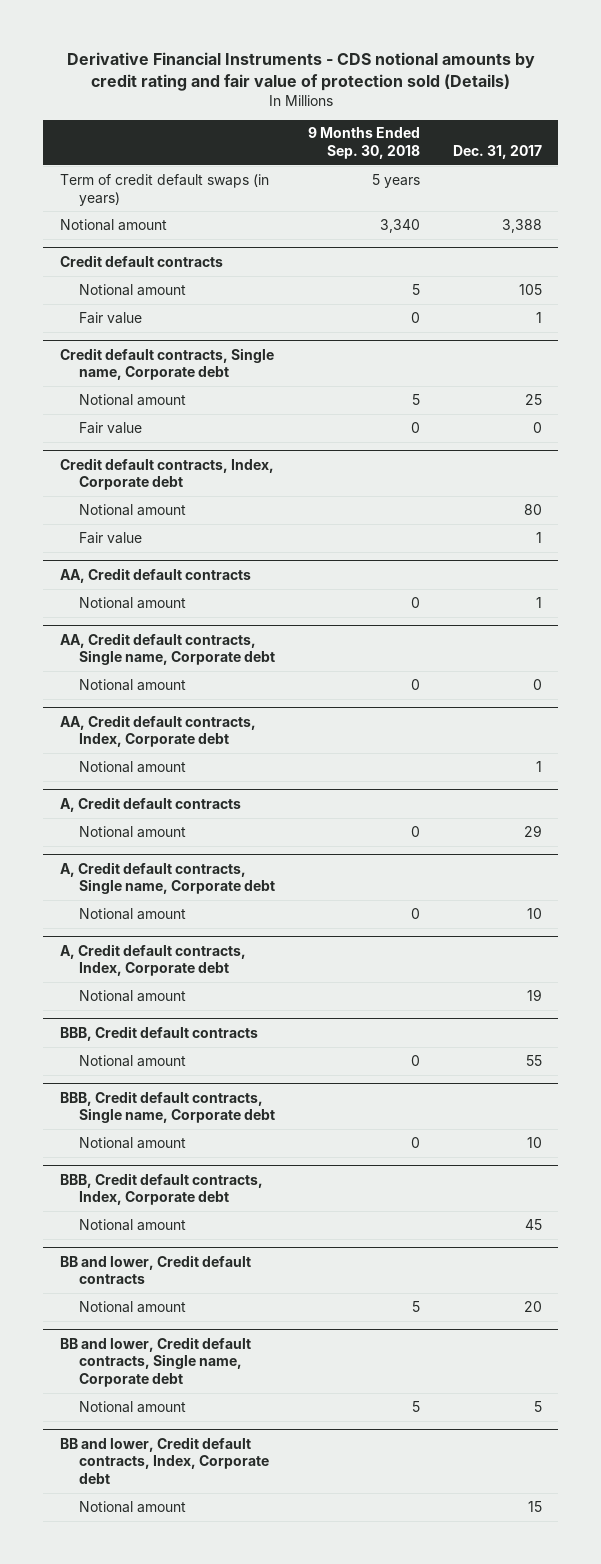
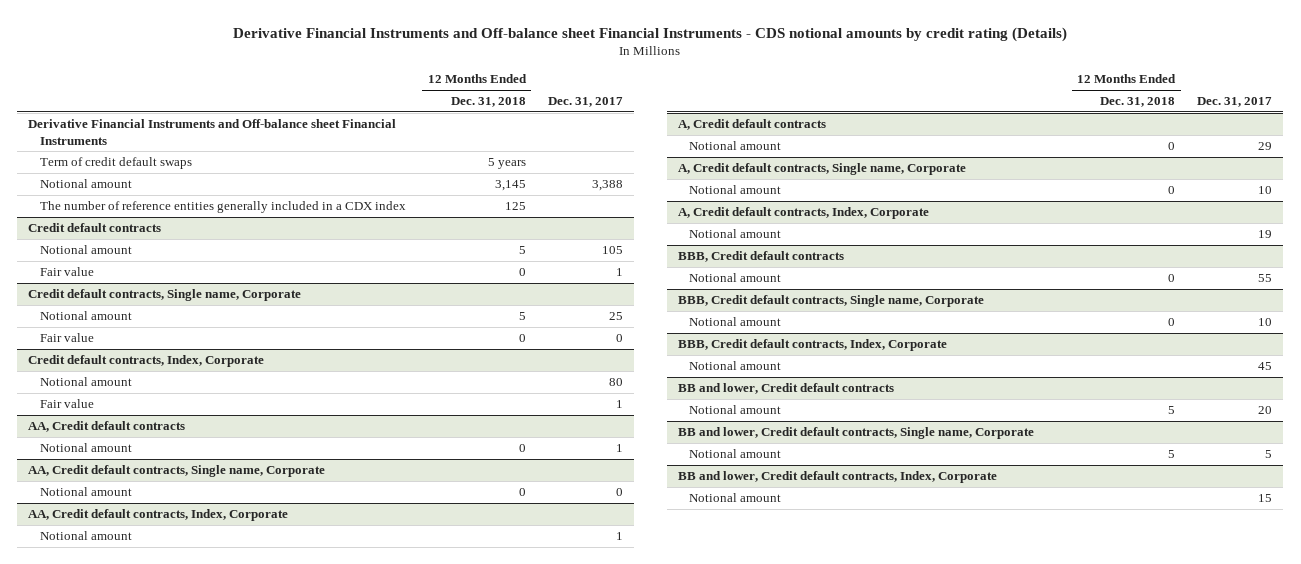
- Derivative Financial Instruments - CDS notional amounts by credit rating and fair value of protection sold (Details)
+ Derivative Financial Instruments and Off-balance sheet Financial Instruments - CDS notional amounts by credit rating (Details)
- | 9 Months Ended Sep. 30, 2018 | Dec. 31, 2017
+ | 12 Months Ended Dec. 31, 2018 | Dec. 31, 2017
- Term of credit default swaps (in years) | 5 years |
+ Derivative Financial Instruments and Off-balance sheet Financial Instruments
+ Term of credit default swaps | 5 years |
+ The number of reference entities generally included in a CDX index | 125 |
- Credit default contracts, Single name, Corporate debt
+ Credit default contracts, Single name, Corporate
- Credit default contracts, Index, Corporate debt
+ Credit default contracts, Index, Corporate
- AA, Credit default contracts, Single name, Corporate debt
+ AA, Credit default contracts, Single name, Corporate
- AA, Credit default contracts, Index, Corporate debt
+ AA, Credit default contracts, Index, Corporate
- A, Credit default contracts, Single name, Corporate debt
+ A, Credit default contracts, Single name, Corporate
- A, Credit default contracts, Index, Corporate debt
+ A, Credit default contracts, Index, Corporate
- BBB, Credit default contracts, Single name, Corporate debt
+ BBB, Credit default contracts, Single name, Corporate
- BBB, Credit default contracts, Index, Corporate debt
+ BBB, Credit default contracts, Index, Corporate
- BB and lower, Credit default contracts, Single name, Corporate debt
+ BB and lower, Credit default contracts, Single name, Corporate
- BB and lower, Credit default contracts, Index, Corporate debt
+ BB and lower, Credit default contracts, Index, Corporate

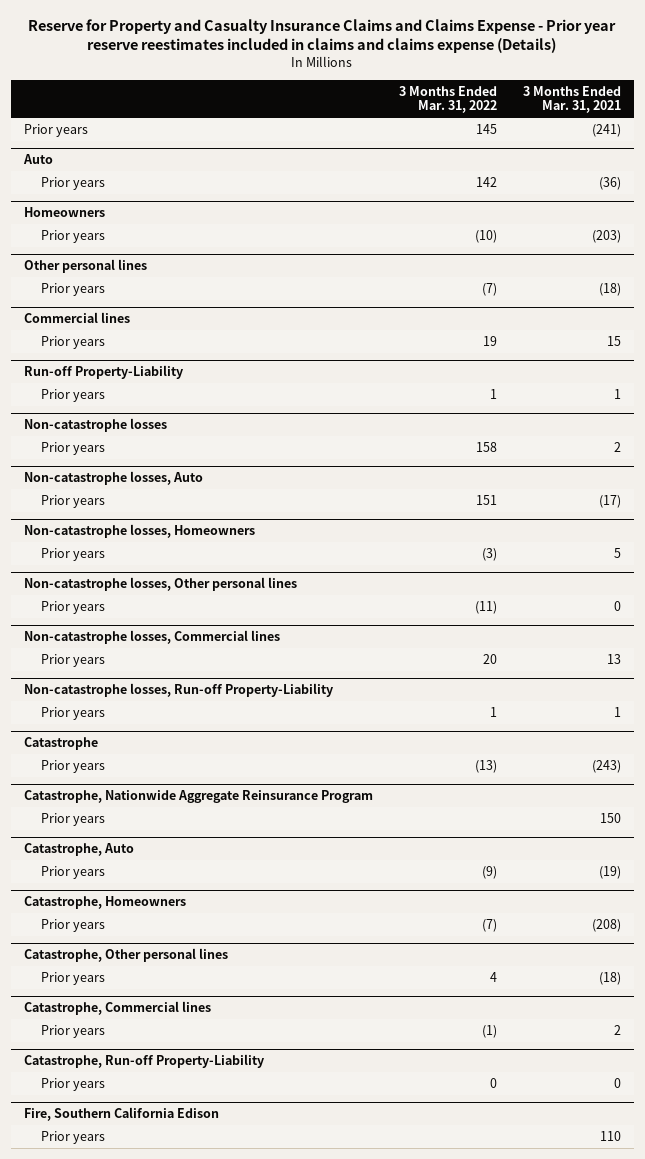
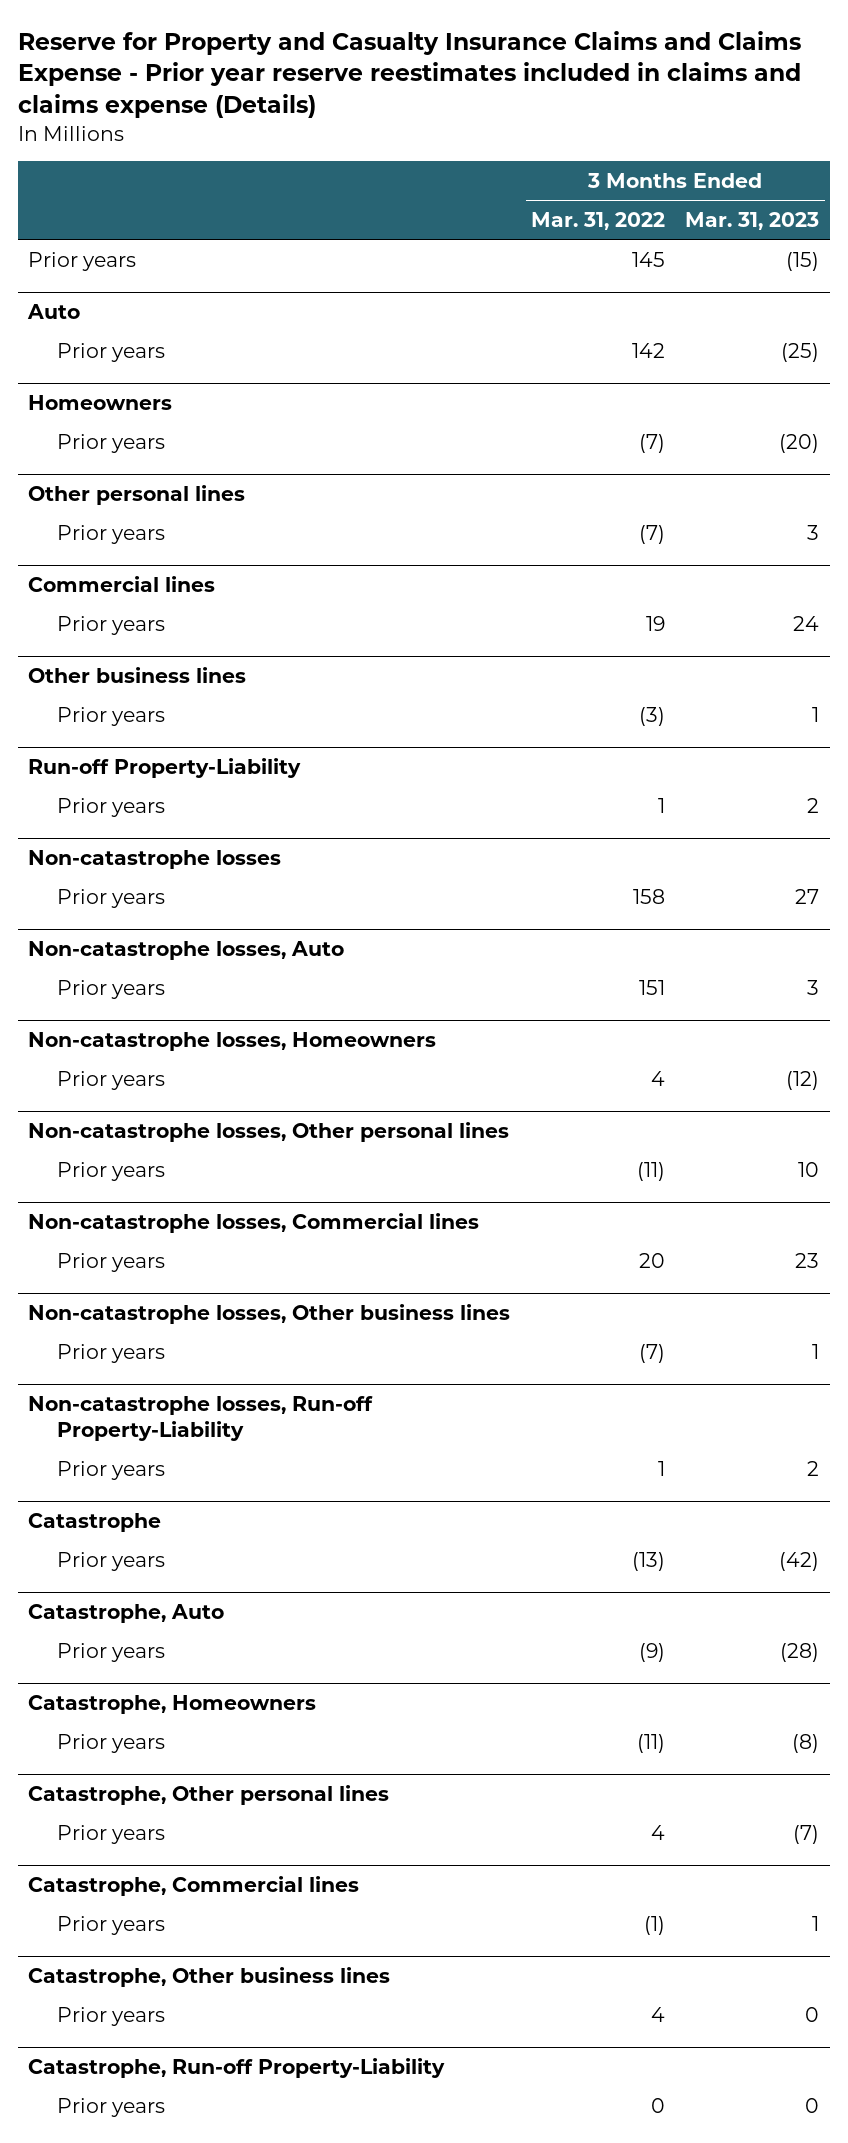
- | 3 Months Ended Mar. 31, 2022 | 3 Months Ended Mar. 31, 2021
+ | 3 Months Ended Mar. 31, 2022 | 3 Months Ended Mar. 31, 2023
@ Homeowners
- Prior years | (10) | (203)
+ Prior years | (7) | (20)
+ Other business lines
+ Prior years | (3) | 1
@ Non-catastrophe losses, Homeowners
- Prior years | (3) | 5
+ Prior years | 4 | (12)
+ Non-catastrophe losses, Other business lines
+ Prior years | (7) | 1
- Catastrophe, Nationwide Aggregate Reinsurance Program
- Prior years | | 150
@ Catastrophe, Homeowners
- Prior years | (7) | (208)
+ Prior years | (11) | (8)
+ Catastrophe, Other business lines
+ Prior years | 4 | 0
- Fire, Southern California Edison
- Prior years | | 110

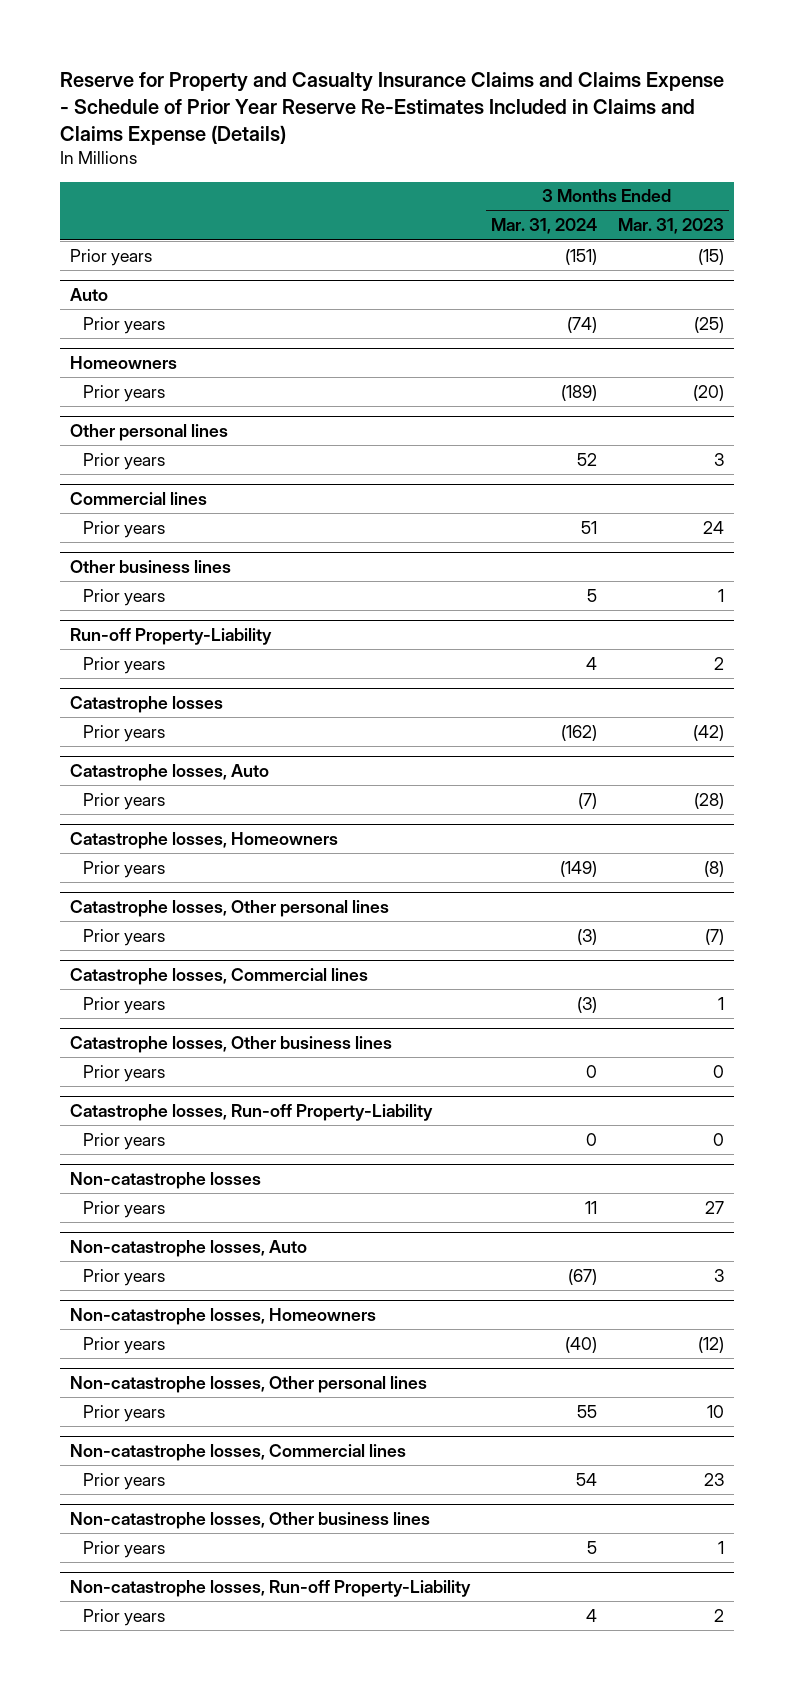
- Reserve for Property and Casualty Insurance Claims and Claims Expense - Prior year reserve reestimates included in claims and claims expense (Details)
+ Reserve for Property and Casualty Insurance Claims and Claims Expense - Schedule of Prior Year Reserve Re-Estimates Included in Claims and Claims Expense (Details)
- | 3 Months Ended Mar. 31, 2022 | 3 Months Ended Mar. 31, 2023
+ | 3 Months Ended Mar. 31, 2024 | 3 Months Ended Mar. 31, 2023
+ Catastrophe losses
+ Prior years | (162) | (42)
+ Catastrophe losses, Auto
+ Prior years | (7) | (28)
+ Catastrophe losses, Homeowners
+ Prior years | (149) | (8)
+ Catastrophe losses, Other personal lines
+ Prior years | (3) | (7)
+ Catastrophe losses, Commercial lines
+ Prior years | (3) | 1
+ Catastrophe losses, Other business lines
+ Prior years | 0 | 0
+ Catastrophe losses, Run-off Property-Liability
+ Prior years | 0 | 0
- Catastrophe
- Prior years | (13) | (42)
- Catastrophe, Auto
- Prior years | (9) | (28)
- Catastrophe, Homeowners
- Prior years | (11) | (8)
- Catastrophe, Other personal lines
- Prior years | 4 | (7)
- Catastrophe, Commercial lines
- Prior years | (1) | 1
- Catastrophe, Other business lines
- Prior years | 4 | 0
- Catastrophe, Run-off Property-Liability
- Prior years | 0 | 0

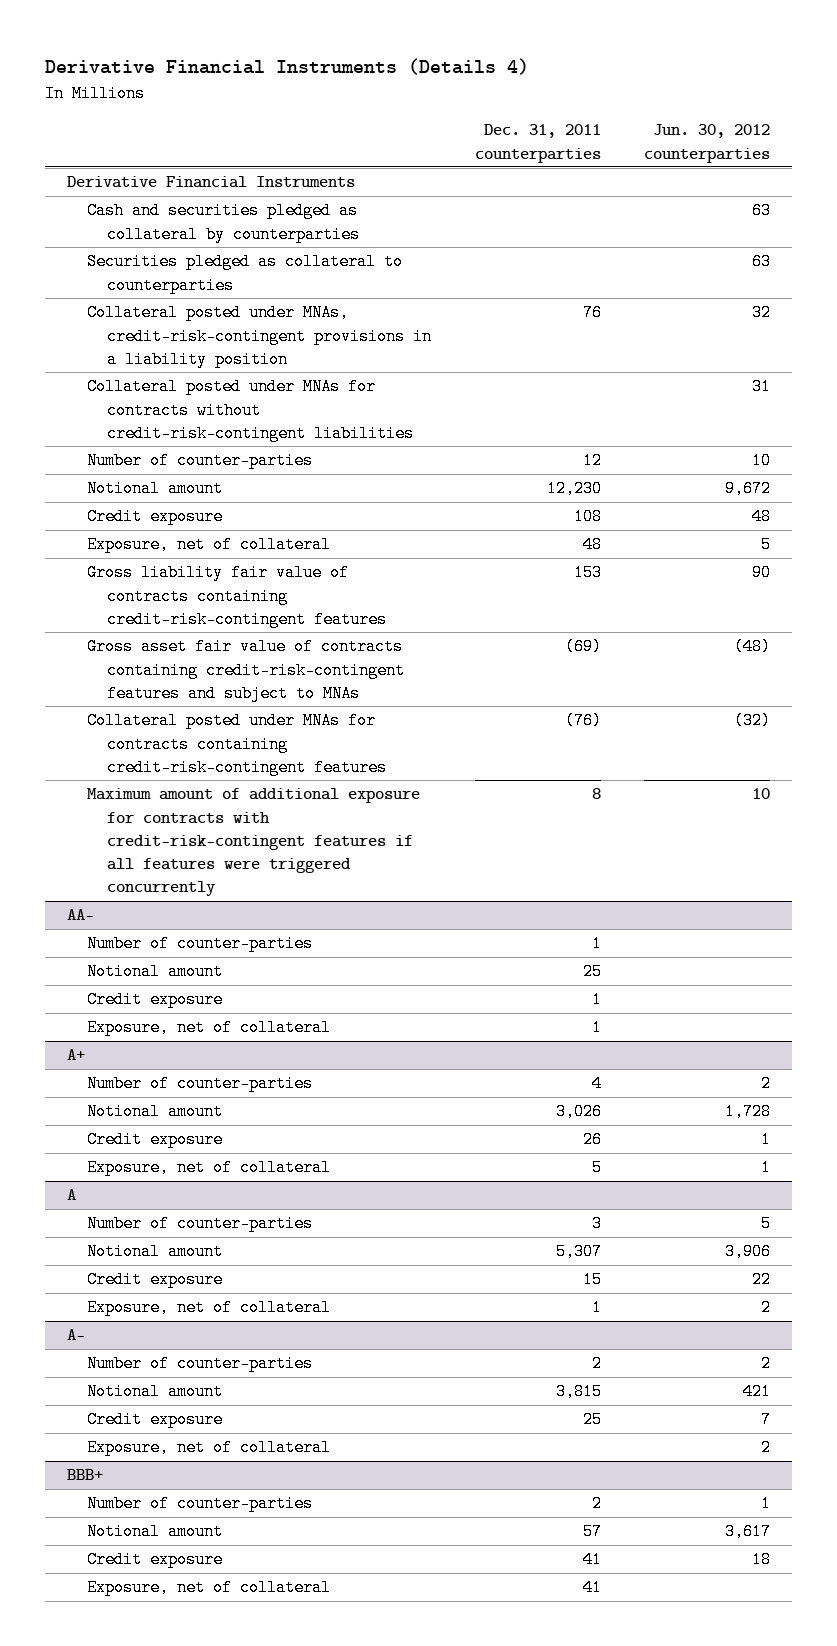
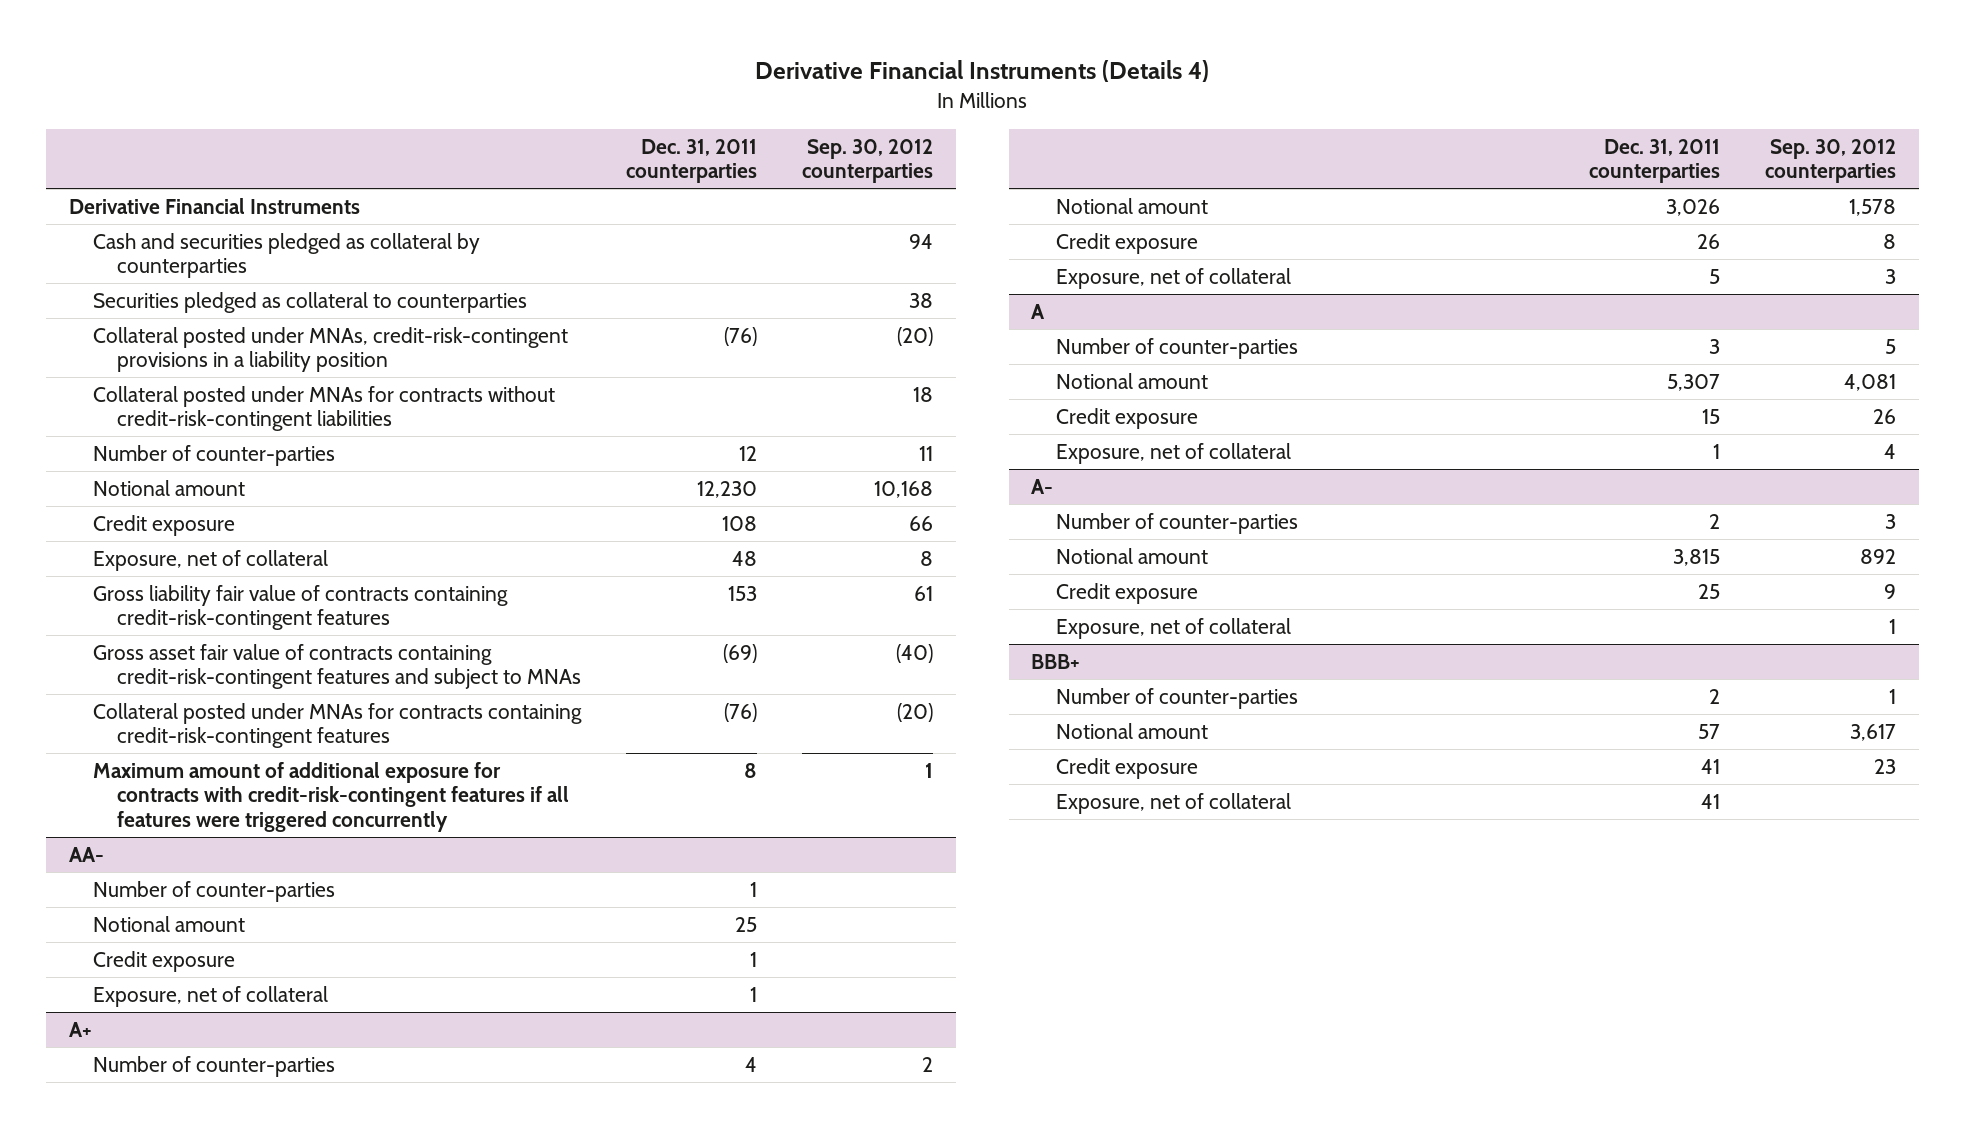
- | Dec. 31, 2011 counterparties | Jun. 30, 2012 counterparties
+ | Dec. 31, 2011 counterparties | Sep. 30, 2012 counterparties
- Collateral posted under MNAs, credit-risk-contingent provisions in a liability position | 76 | 32
+ Collateral posted under MNAs, credit-risk-contingent provisions in a liability position | (76) | (20)

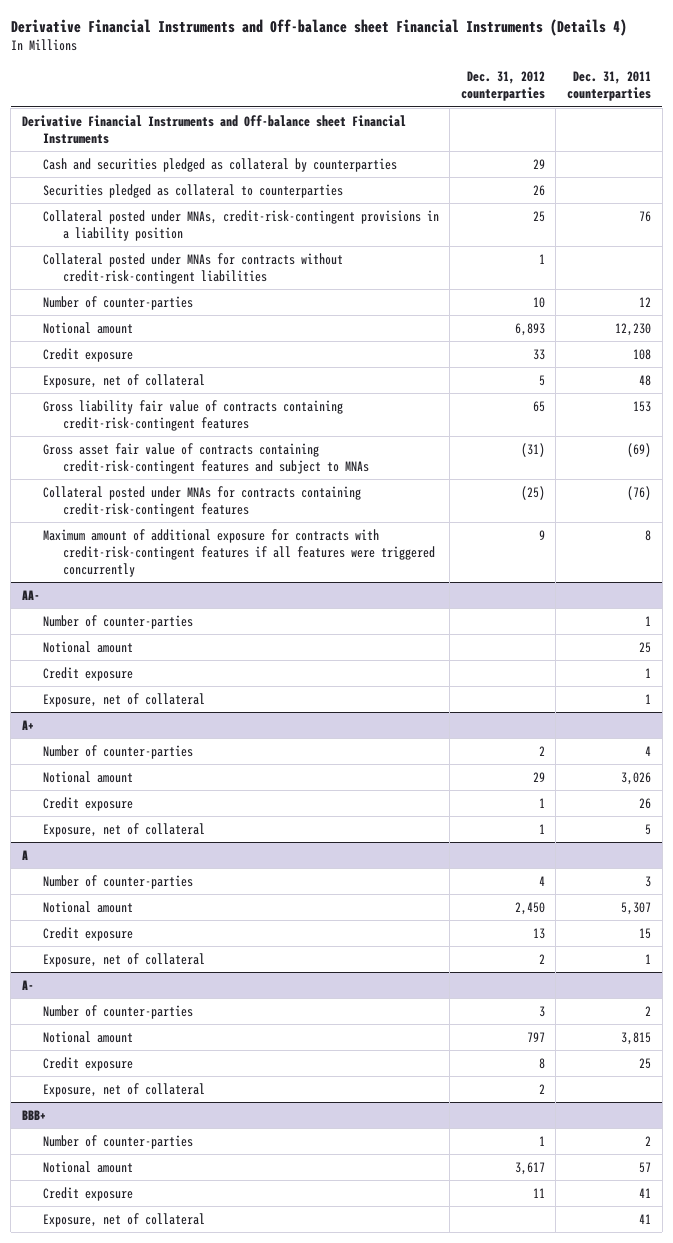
- Derivative Financial Instruments (Details 4)
+ Derivative Financial Instruments and Off-balance sheet Financial Instruments (Details 4)
- | Dec. 31, 2011 counterparties | Sep. 30, 2012 counterparties
+ | Dec. 31, 2012 counterparties | Dec. 31, 2011 counterparties
- Derivative Financial Instruments
+ Derivative Financial Instruments and Off-balance sheet Financial Instruments
- Collateral posted under MNAs, credit-risk-contingent provisions in a liability position | (76) | (20)
+ Collateral posted under MNAs, credit-risk-contingent provisions in a liability position | 25 | 76

